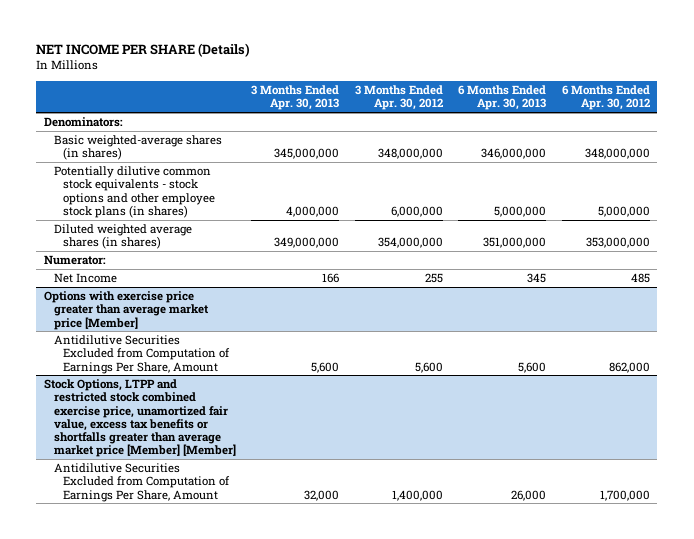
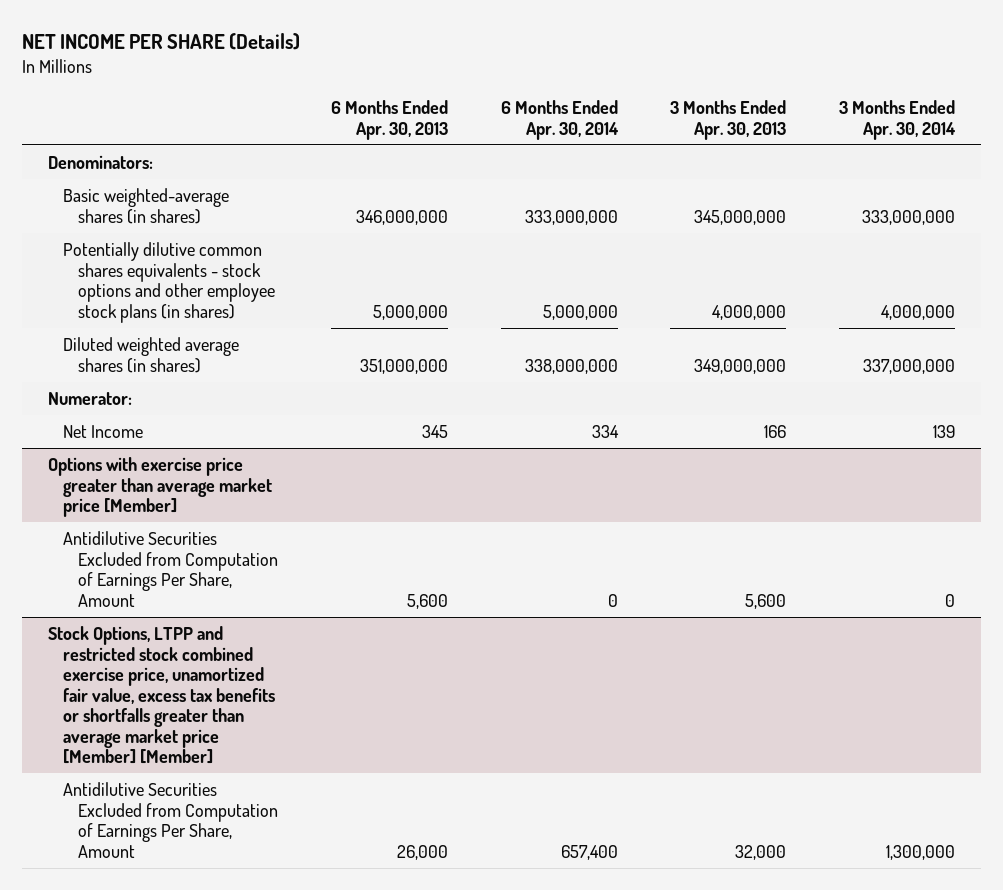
- | 3 Months Ended Apr. 30, 2013 | 3 Months Ended Apr. 30, 2012 | 6 Months Ended Apr. 30, 2013 | 6 Months Ended Apr. 30, 2012
+ | 6 Months Ended Apr. 30, 2013 | 6 Months Ended Apr. 30, 2014 | 3 Months Ended Apr. 30, 2013 | 3 Months Ended Apr. 30, 2014
- Potentially dilutive common stock equivalents - stock options and other employee stock plans (in shares) | 4,000,000 | 6,000,000 | 5,000,000 | 5,000,000
+ Potentially dilutive common shares equivalents - stock options and other employee stock plans (in shares) | 5,000,000 | 5,000,000 | 4,000,000 | 4,000,000

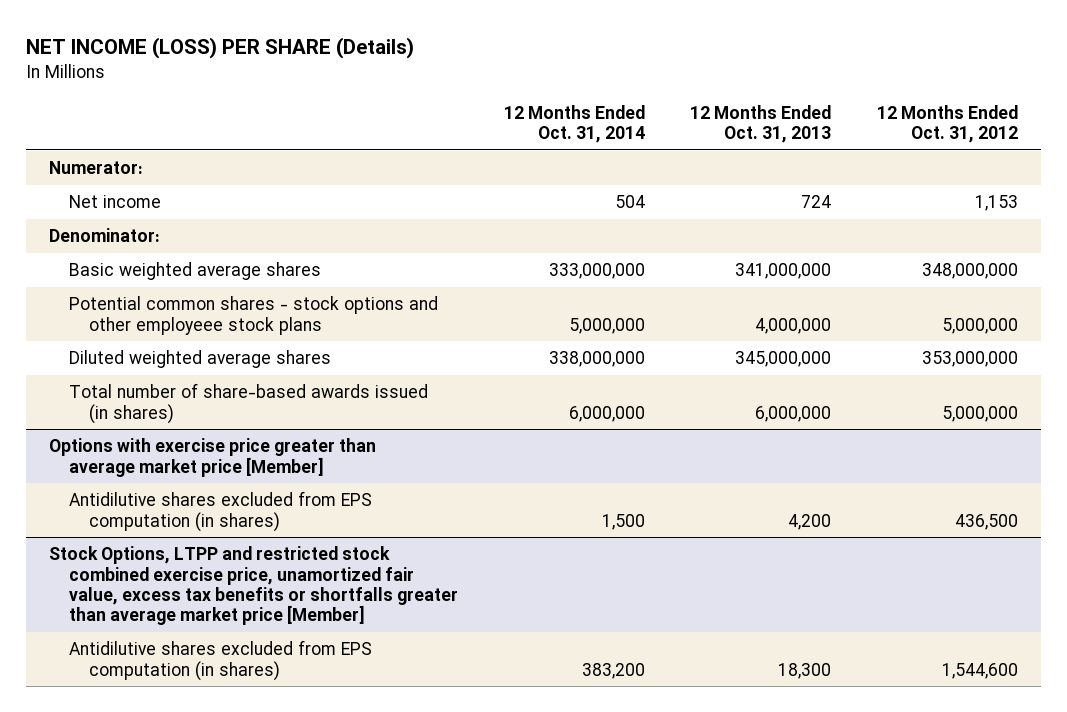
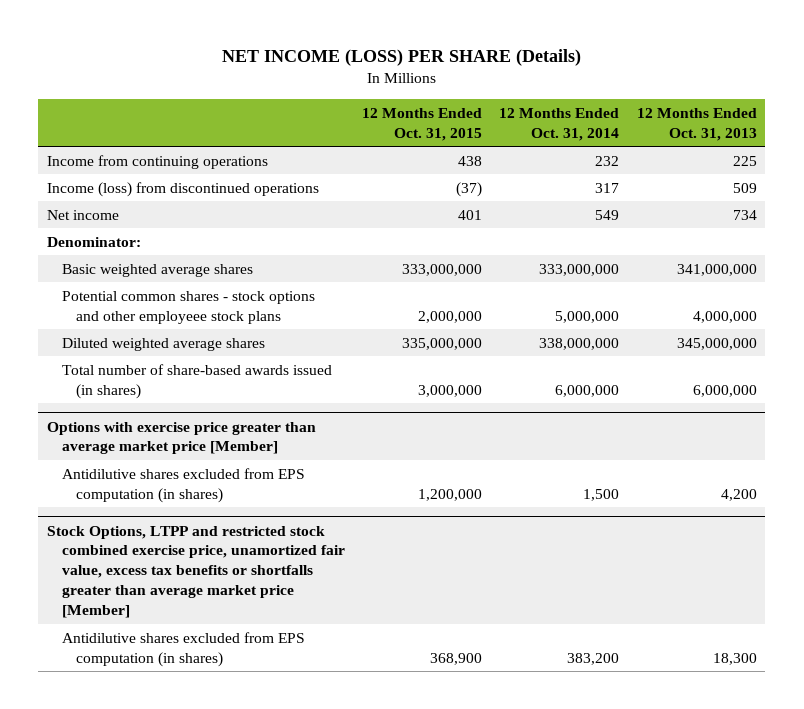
- | 12 Months Ended Oct. 31, 2014 | 12 Months Ended Oct. 31, 2013 | 12 Months Ended Oct. 31, 2012
+ | 12 Months Ended Oct. 31, 2015 | 12 Months Ended Oct. 31, 2014 | 12 Months Ended Oct. 31, 2013
- Numerator:
- Net income | 504 | 724 | 1,153
+ Income from continuing operations | 438 | 232 | 225
+ Income (loss) from discontinued operations | (37) | 317 | 509
+ Net income | 401 | 549 | 734

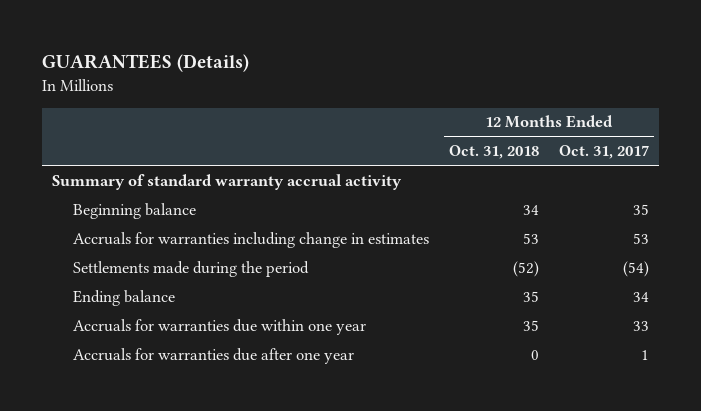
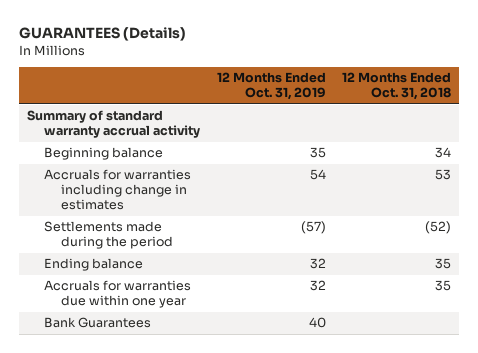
- | 12 Months Ended Oct. 31, 2018 | 12 Months Ended Oct. 31, 2017
+ | 12 Months Ended Oct. 31, 2019 | 12 Months Ended Oct. 31, 2018
- Accruals for warranties due after one year | 0 | 1
+ Bank Guarantees | 40 |

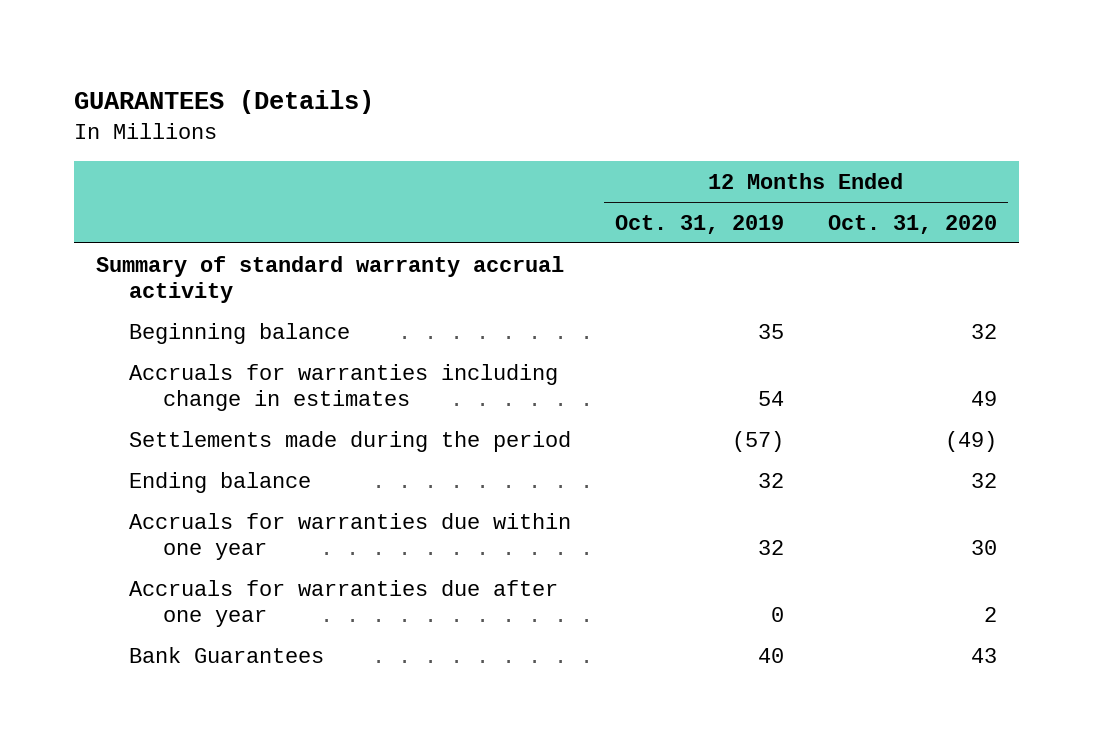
- | 12 Months Ended Oct. 31, 2019 | 12 Months Ended Oct. 31, 2018
+ | 12 Months Ended Oct. 31, 2019 | 12 Months Ended Oct. 31, 2020
+ Accruals for warranties due after one year | 0 | 2

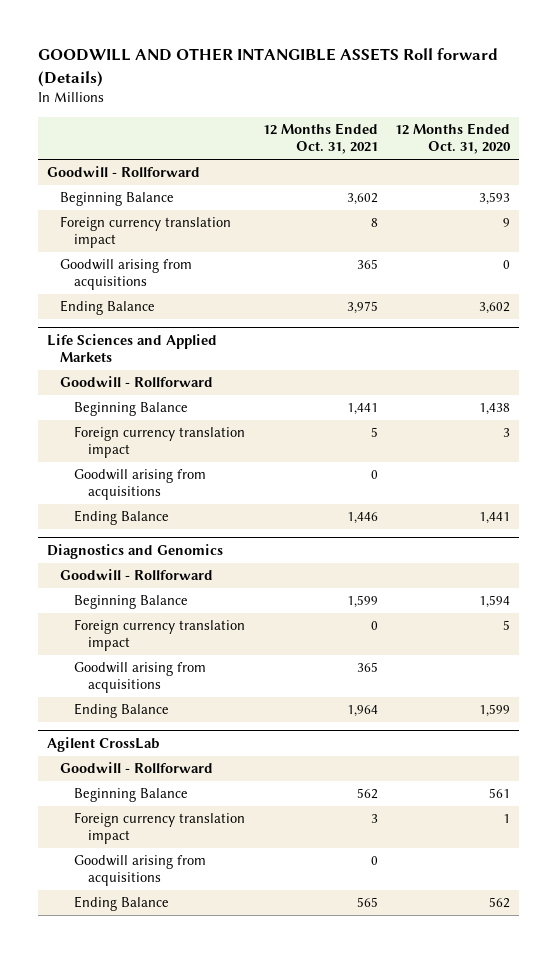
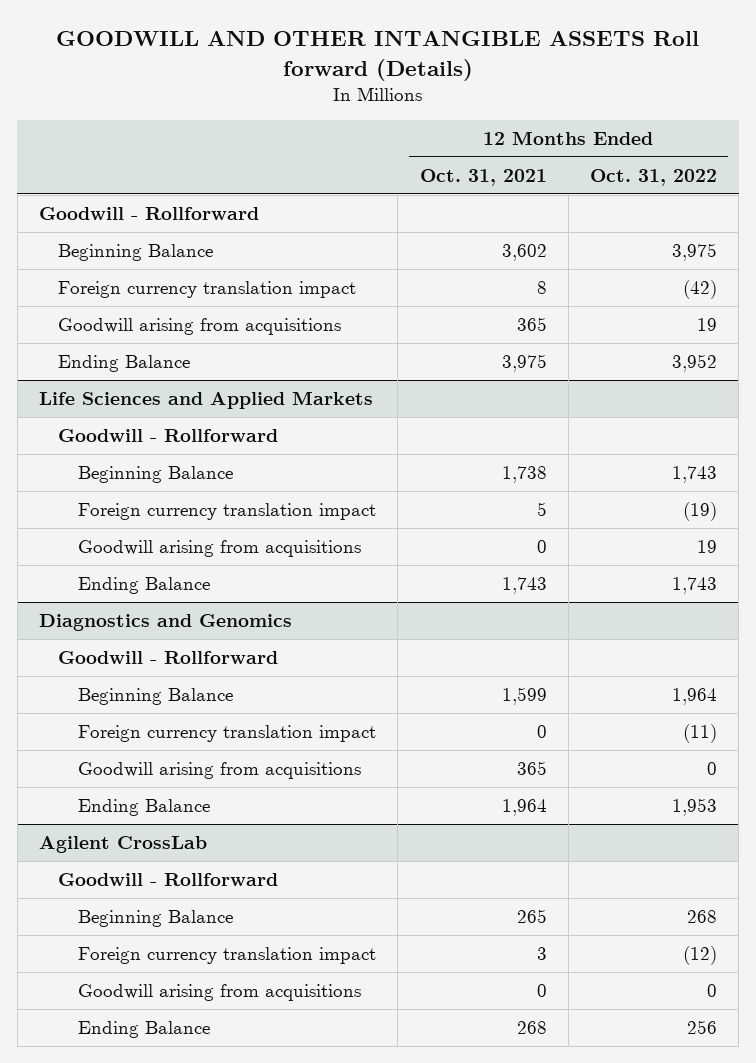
- | 12 Months Ended Oct. 31, 2021 | 12 Months Ended Oct. 31, 2020
+ | 12 Months Ended Oct. 31, 2021 | 12 Months Ended Oct. 31, 2022
@ Life Sciences and Applied Markets
- Beginning Balance | 1,441 | 1,438
+ Beginning Balance | 1,738 | 1,743
- Ending Balance | 1,446 | 1,441
+ Ending Balance | 1,743 | 1,743
@ Agilent CrossLab
- Beginning Balance | 562 | 561
+ Beginning Balance | 265 | 268
- Ending Balance | 565 | 562
+ Ending Balance | 268 | 256

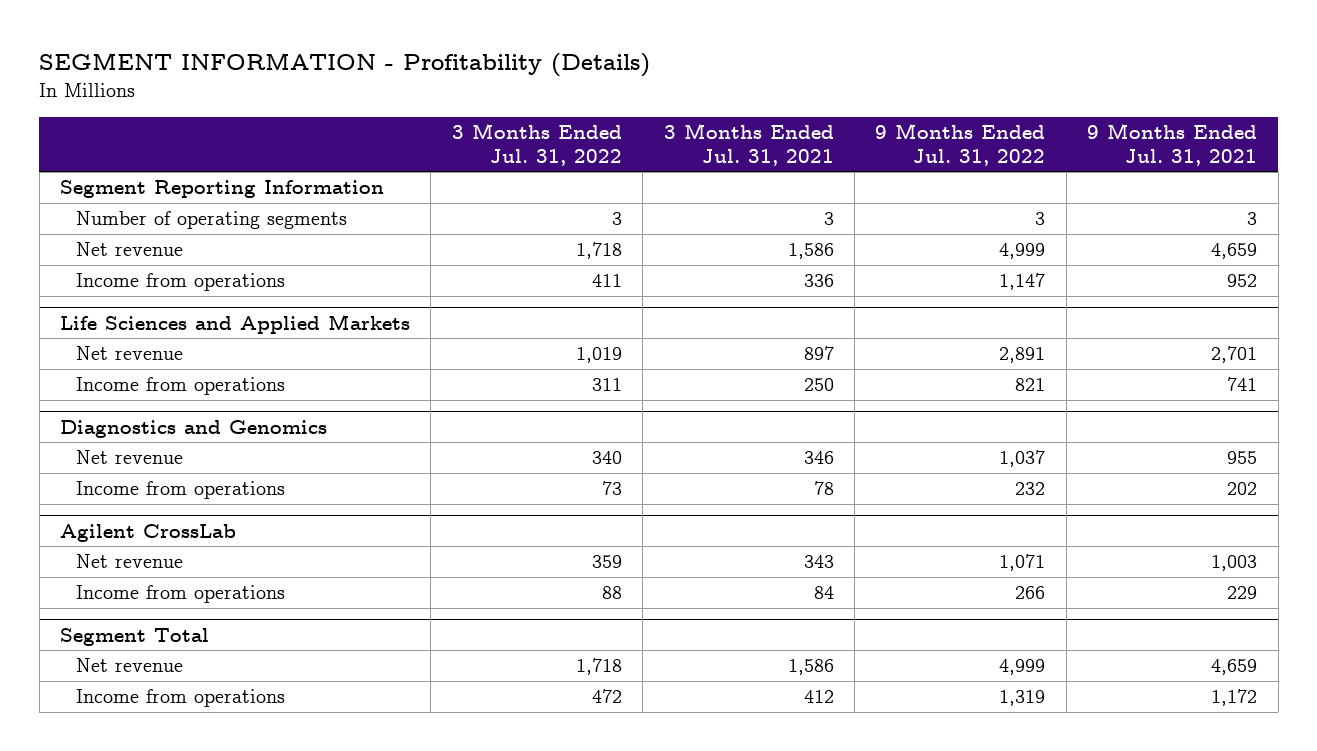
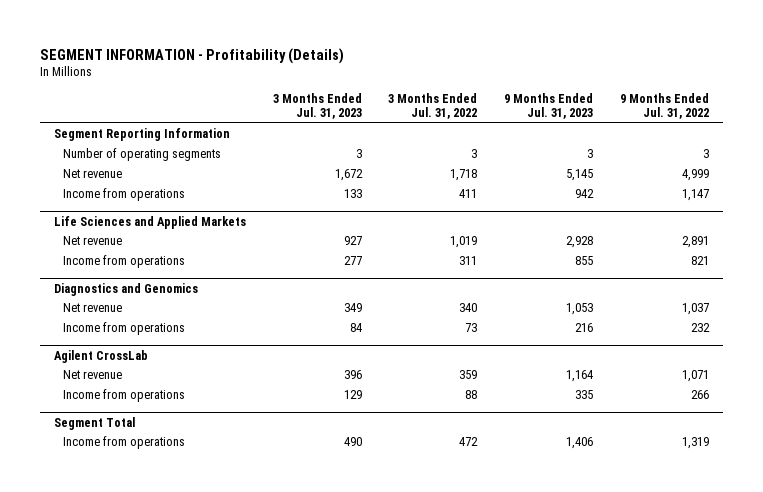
- | 3 Months Ended Jul. 31, 2022 | 3 Months Ended Jul. 31, 2021 | 9 Months Ended Jul. 31, 2022 | 9 Months Ended Jul. 31, 2021
+ | 3 Months Ended Jul. 31, 2023 | 3 Months Ended Jul. 31, 2022 | 9 Months Ended Jul. 31, 2023 | 9 Months Ended Jul. 31, 2022
@ Segment Total
- Net revenue | 1,718 | 1,586 | 4,999 | 4,659

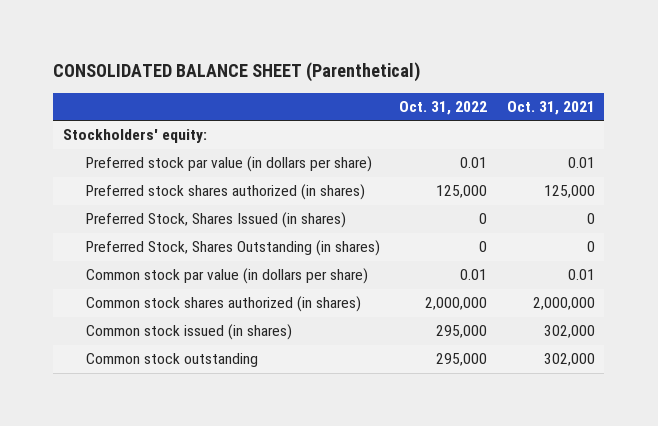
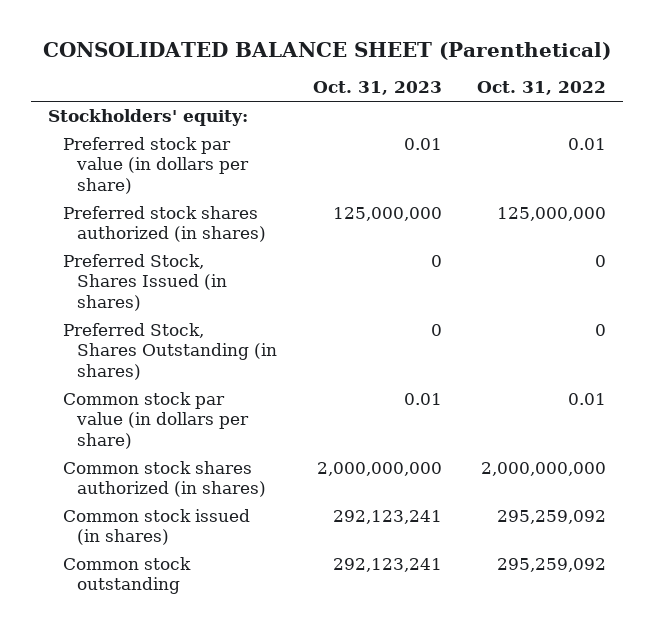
- | Oct. 31, 2022 | Oct. 31, 2021
+ | Oct. 31, 2023 | Oct. 31, 2022
- Preferred stock shares authorized (in shares) | 125,000 | 125,000
+ Preferred stock shares authorized (in shares) | 125,000,000 | 125,000,000
- Common stock shares authorized (in shares) | 2,000,000 | 2,000,000
- Common stock issued (in shares) | 295,000 | 302,000
- Common stock outstanding | 295,000 | 302,000
+ Common stock shares authorized (in shares) | 2,000,000,000 | 2,000,000,000
+ Common stock issued (in shares) | 292,123,241 | 295,259,092
+ Common stock outstanding | 292,123,241 | 295,259,092

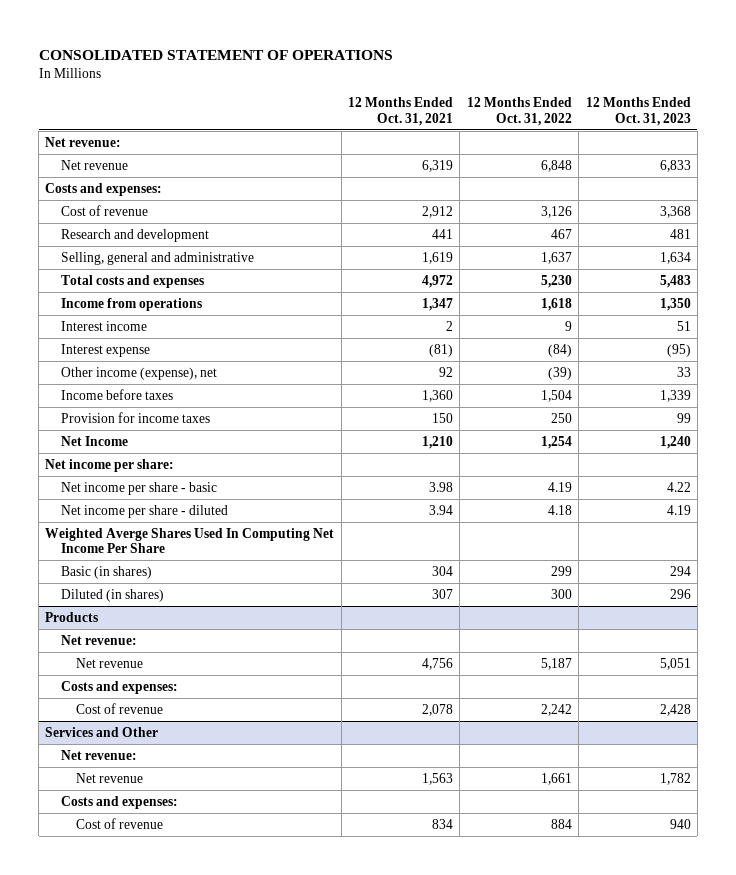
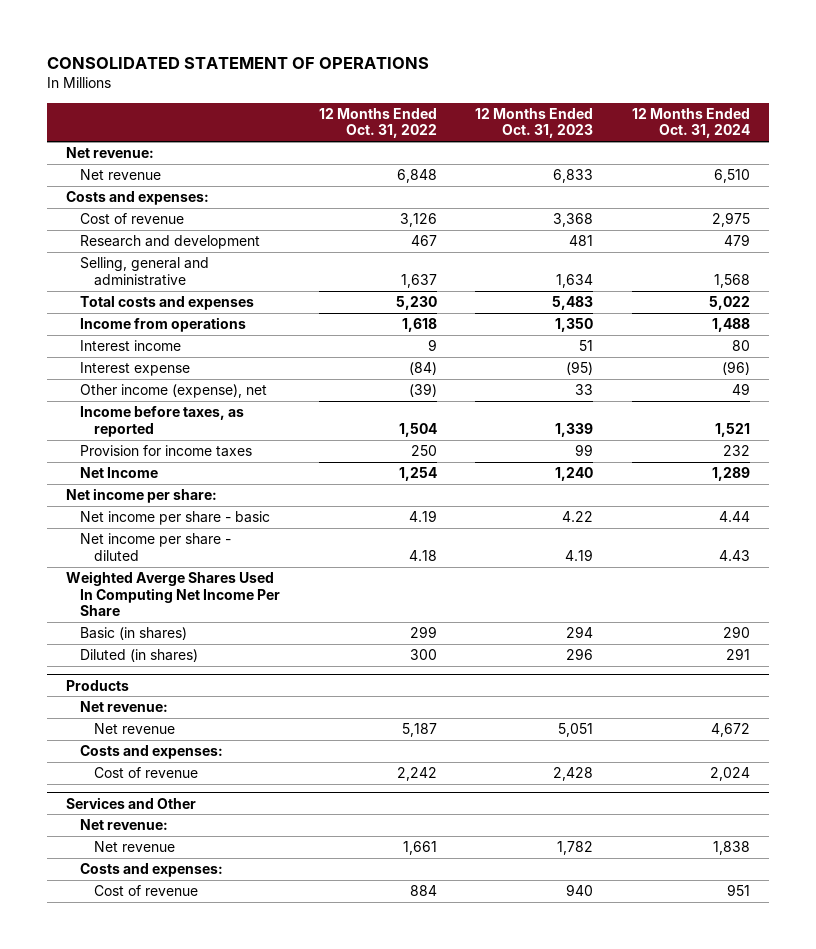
- | 12 Months Ended Oct. 31, 2021 | 12 Months Ended Oct. 31, 2022 | 12 Months Ended Oct. 31, 2023
+ | 12 Months Ended Oct. 31, 2022 | 12 Months Ended Oct. 31, 2023 | 12 Months Ended Oct. 31, 2024
- Income before taxes | 1,360 | 1,504 | 1,339
+ Income before taxes, as reported | 1,504 | 1,339 | 1,521

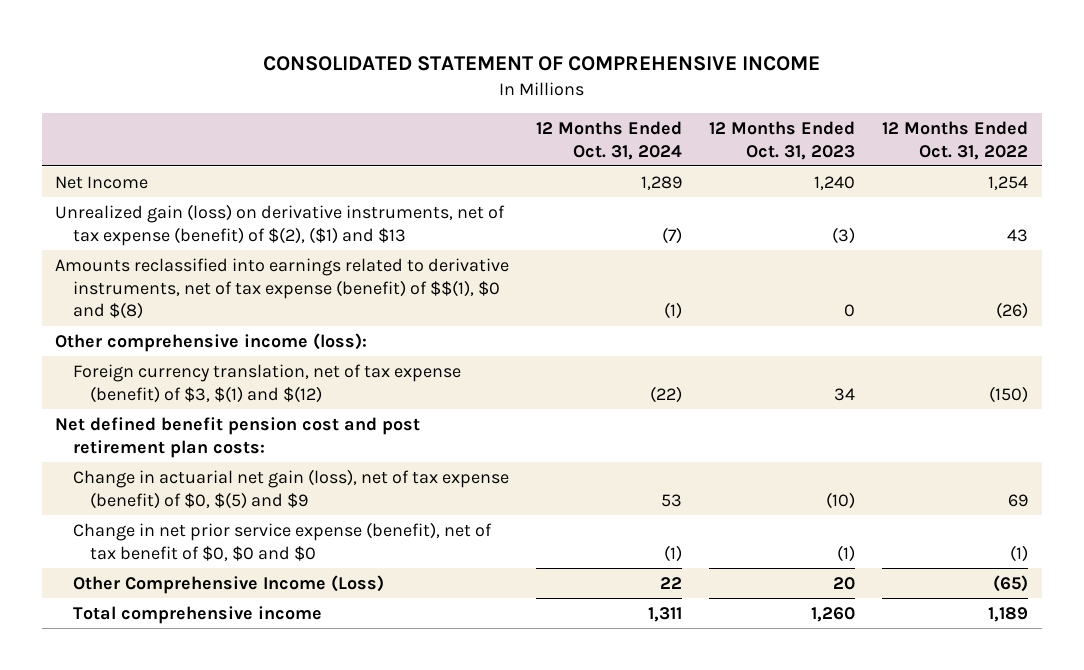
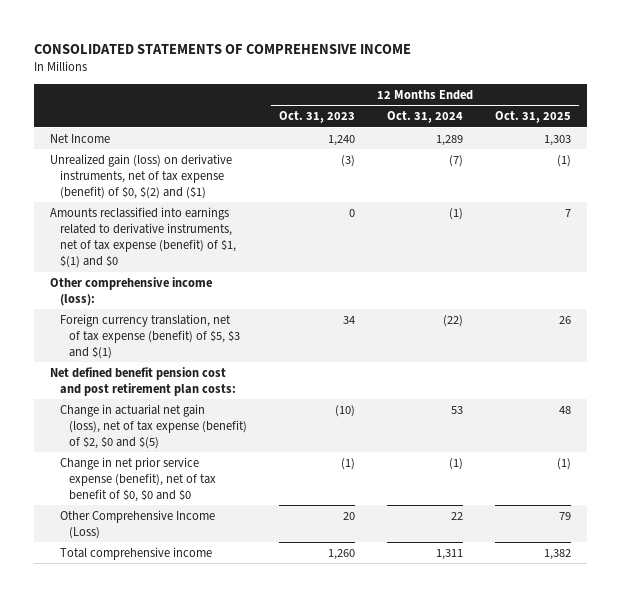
- CONSOLIDATED STATEMENT OF COMPREHENSIVE INCOME
+ CONSOLIDATED STATEMENTS OF COMPREHENSIVE INCOME
- | 12 Months Ended Oct. 31, 2024 | 12 Months Ended Oct. 31, 2023 | 12 Months Ended Oct. 31, 2022
+ | 12 Months Ended Oct. 31, 2023 | 12 Months Ended Oct. 31, 2024 | 12 Months Ended Oct. 31, 2025
- Unrealized gain (loss) on derivative instruments, net of tax expense (benefit) of $(2), ($1) and $13 | (7) | (3) | 43
- Amounts reclassified into earnings related to derivative instruments, net of tax expense (benefit) of $$(1), $0 and $(8) | (1) | 0 | (26)
+ Unrealized gain (loss) on derivative instruments, net of tax expense (benefit) of $0, $(2) and ($1) | (3) | (7) | (1)
+ Amounts reclassified into earnings related to derivative instruments, net of tax expense (benefit) of $1, $(1) and $0 | 0 | (1) | 7
- Foreign currency translation, net of tax expense (benefit) of $3, $(1) and $(12) | (22) | 34 | (150)
+ Foreign currency translation, net of tax expense (benefit) of $5, $3 and $(1) | 34 | (22) | 26
- Change in actuarial net gain (loss), net of tax expense (benefit) of $0, $(5) and $9 | 53 | (10) | 69
+ Change in actuarial net gain (loss), net of tax expense (benefit) of $2, $0 and $(5) | (10) | 53 | 48

